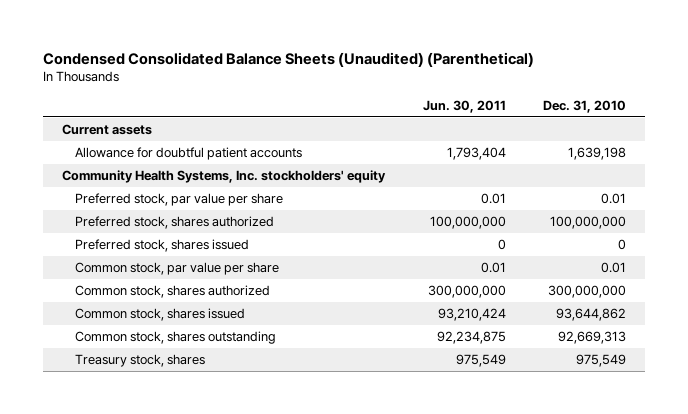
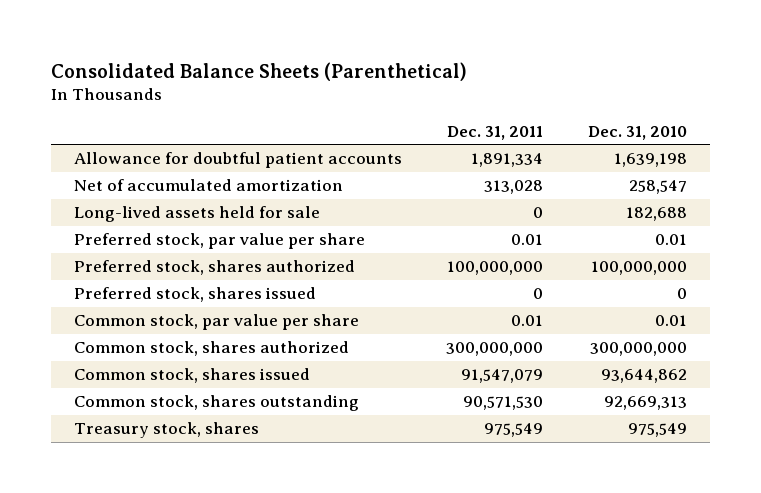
- Condensed Consolidated Balance Sheets (Unaudited) (Parenthetical)
+ Consolidated Balance Sheets (Parenthetical)
- | Jun. 30, 2011 | Dec. 31, 2010
+ | Dec. 31, 2011 | Dec. 31, 2010
- Current assets
- Community Health Systems, Inc. stockholders' equity
+ Net of accumulated amortization | 313,028 | 258,547
+ Long-lived assets held for sale | 0 | 182,688

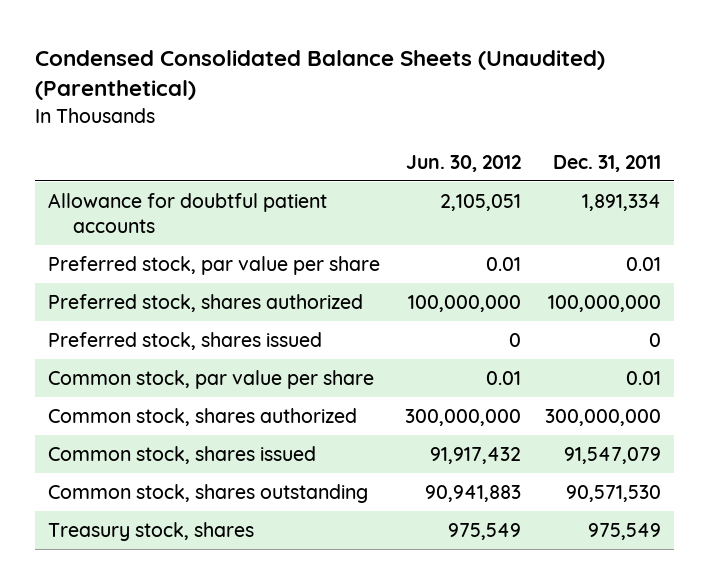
- Consolidated Balance Sheets (Parenthetical)
+ Condensed Consolidated Balance Sheets (Unaudited) (Parenthetical)
- | Dec. 31, 2011 | Dec. 31, 2010
+ | Jun. 30, 2012 | Dec. 31, 2011
- Net of accumulated amortization | 313,028 | 258,547
- Long-lived assets held for sale | 0 | 182,688

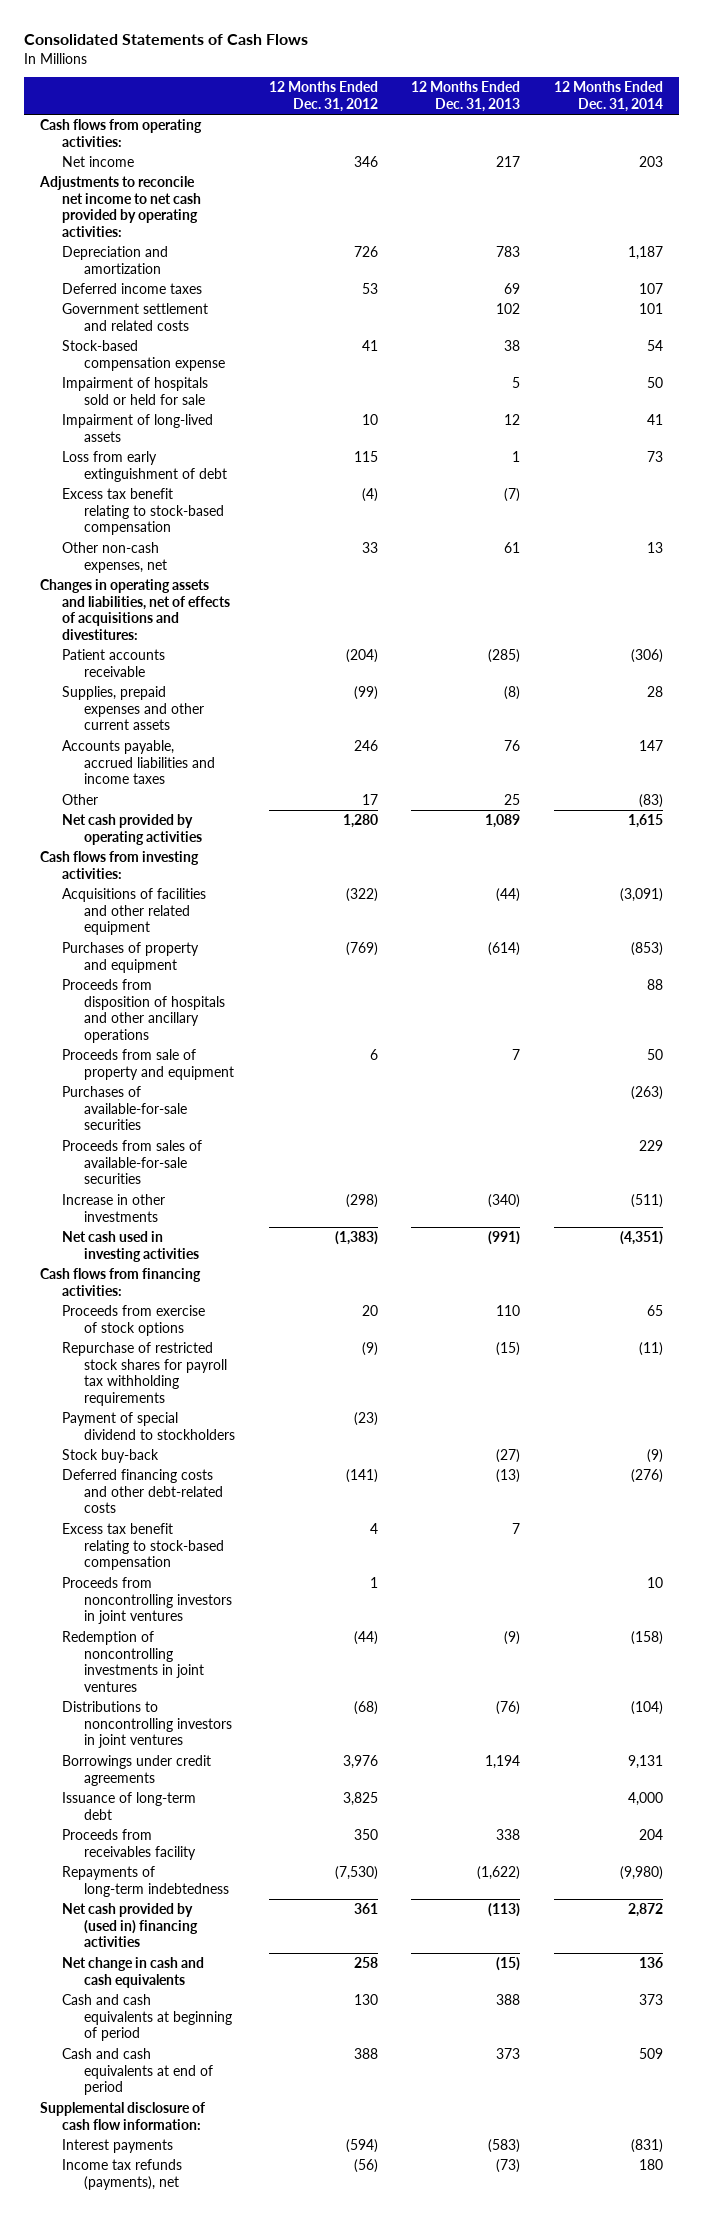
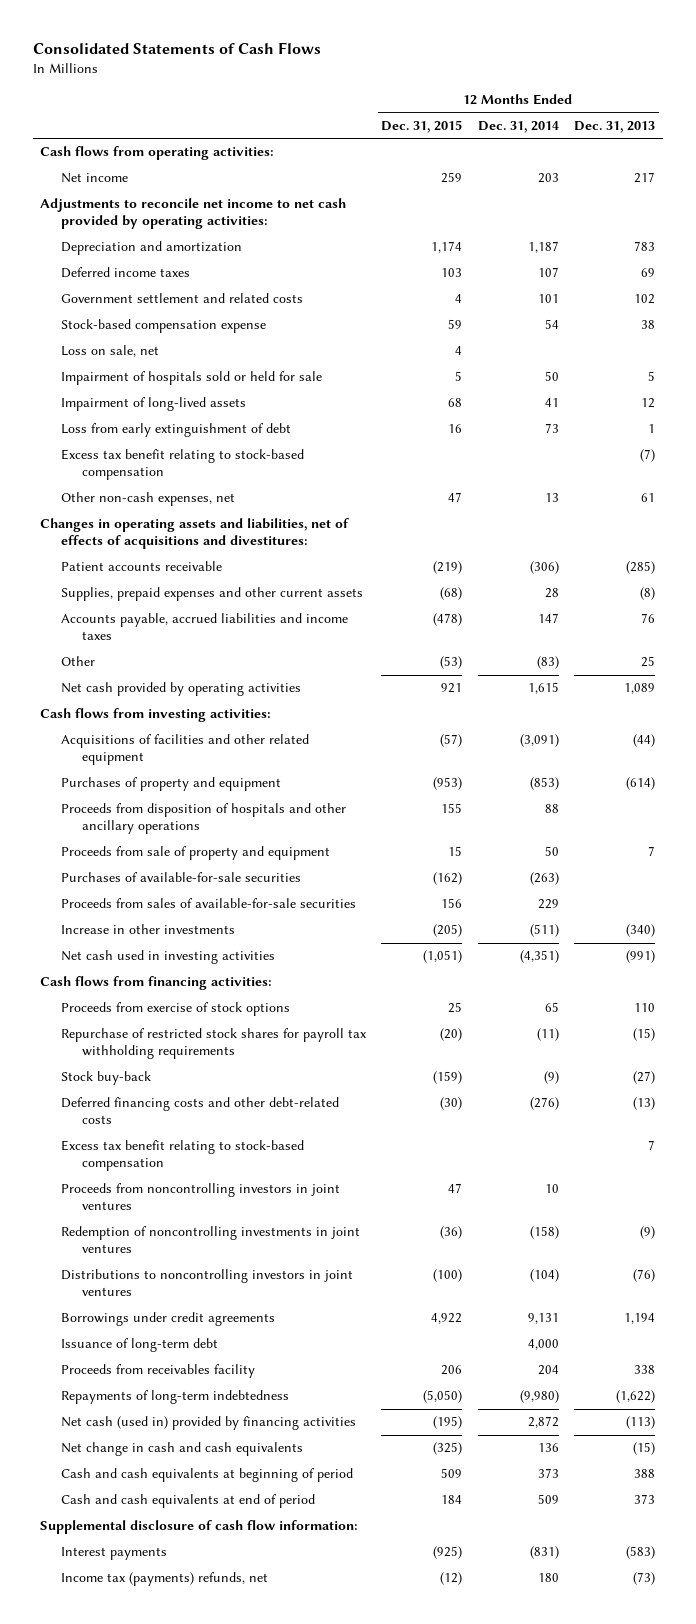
- | 12 Months Ended Dec. 31, 2012 | 12 Months Ended Dec. 31, 2013 | 12 Months Ended Dec. 31, 2014
+ | 12 Months Ended Dec. 31, 2015 | 12 Months Ended Dec. 31, 2014 | 12 Months Ended Dec. 31, 2013
+ Loss on sale, net | 4 | |
- Payment of special dividend to stockholders | (23) | |
- Net cash provided by (used in) financing activities | 361 | (113) | 2,872
+ Net cash (used in) provided by financing activities | (195) | 2,872 | (113)
- Income tax refunds (payments), net | (56) | (73) | 180
+ Income tax (payments) refunds, net | (12) | 180 | (73)

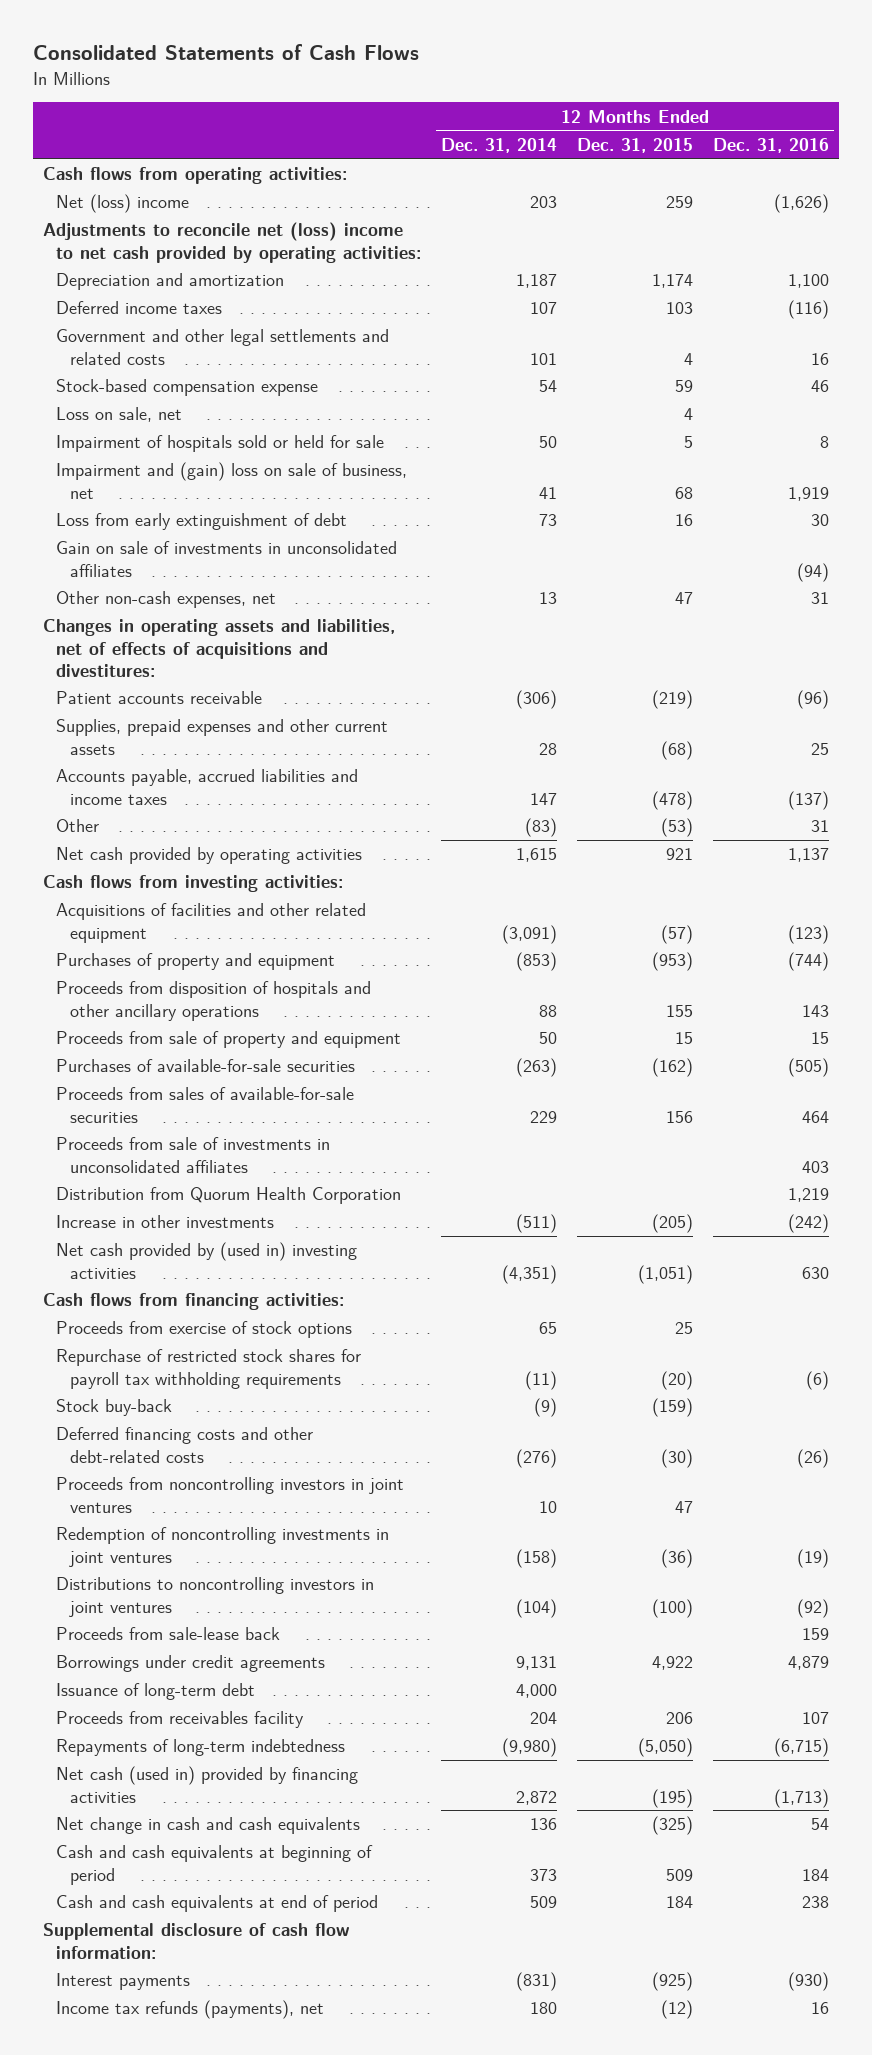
- | 12 Months Ended Dec. 31, 2015 | 12 Months Ended Dec. 31, 2014 | 12 Months Ended Dec. 31, 2013
+ | 12 Months Ended Dec. 31, 2014 | 12 Months Ended Dec. 31, 2015 | 12 Months Ended Dec. 31, 2016
- Net income | 259 | 203 | 217
- Adjustments to reconcile net income to net cash provided by operating activities:
+ Net (loss) income | 203 | 259 | (1,626)
+ Adjustments to reconcile net (loss) income to net cash provided by operating activities:
- Government settlement and related costs | 4 | 101 | 102
+ Government and other legal settlements and related costs | 101 | 4 | 16
- Impairment of long-lived assets | 68 | 41 | 12
+ Impairment and (gain) loss on sale of business, net | 41 | 68 | 1,919
- Excess tax benefit relating to stock-based compensation | | | (7)
+ Gain on sale of investments in unconsolidated affiliates | | | (94)
+ Proceeds from sale of investments in unconsolidated affiliates | | | 403
+ Distribution from Quorum Health Corporation | | | 1,219
- Net cash used in investing activities | (1,051) | (4,351) | (991)
+ Net cash provided by (used in) investing activities | (4,351) | (1,051) | 630
- Excess tax benefit relating to stock-based compensation | | | 7
+ Proceeds from sale-lease back | | | 159
- Income tax (payments) refunds, net | (12) | 180 | (73)
+ Income tax refunds (payments), net | 180 | (12) | 16

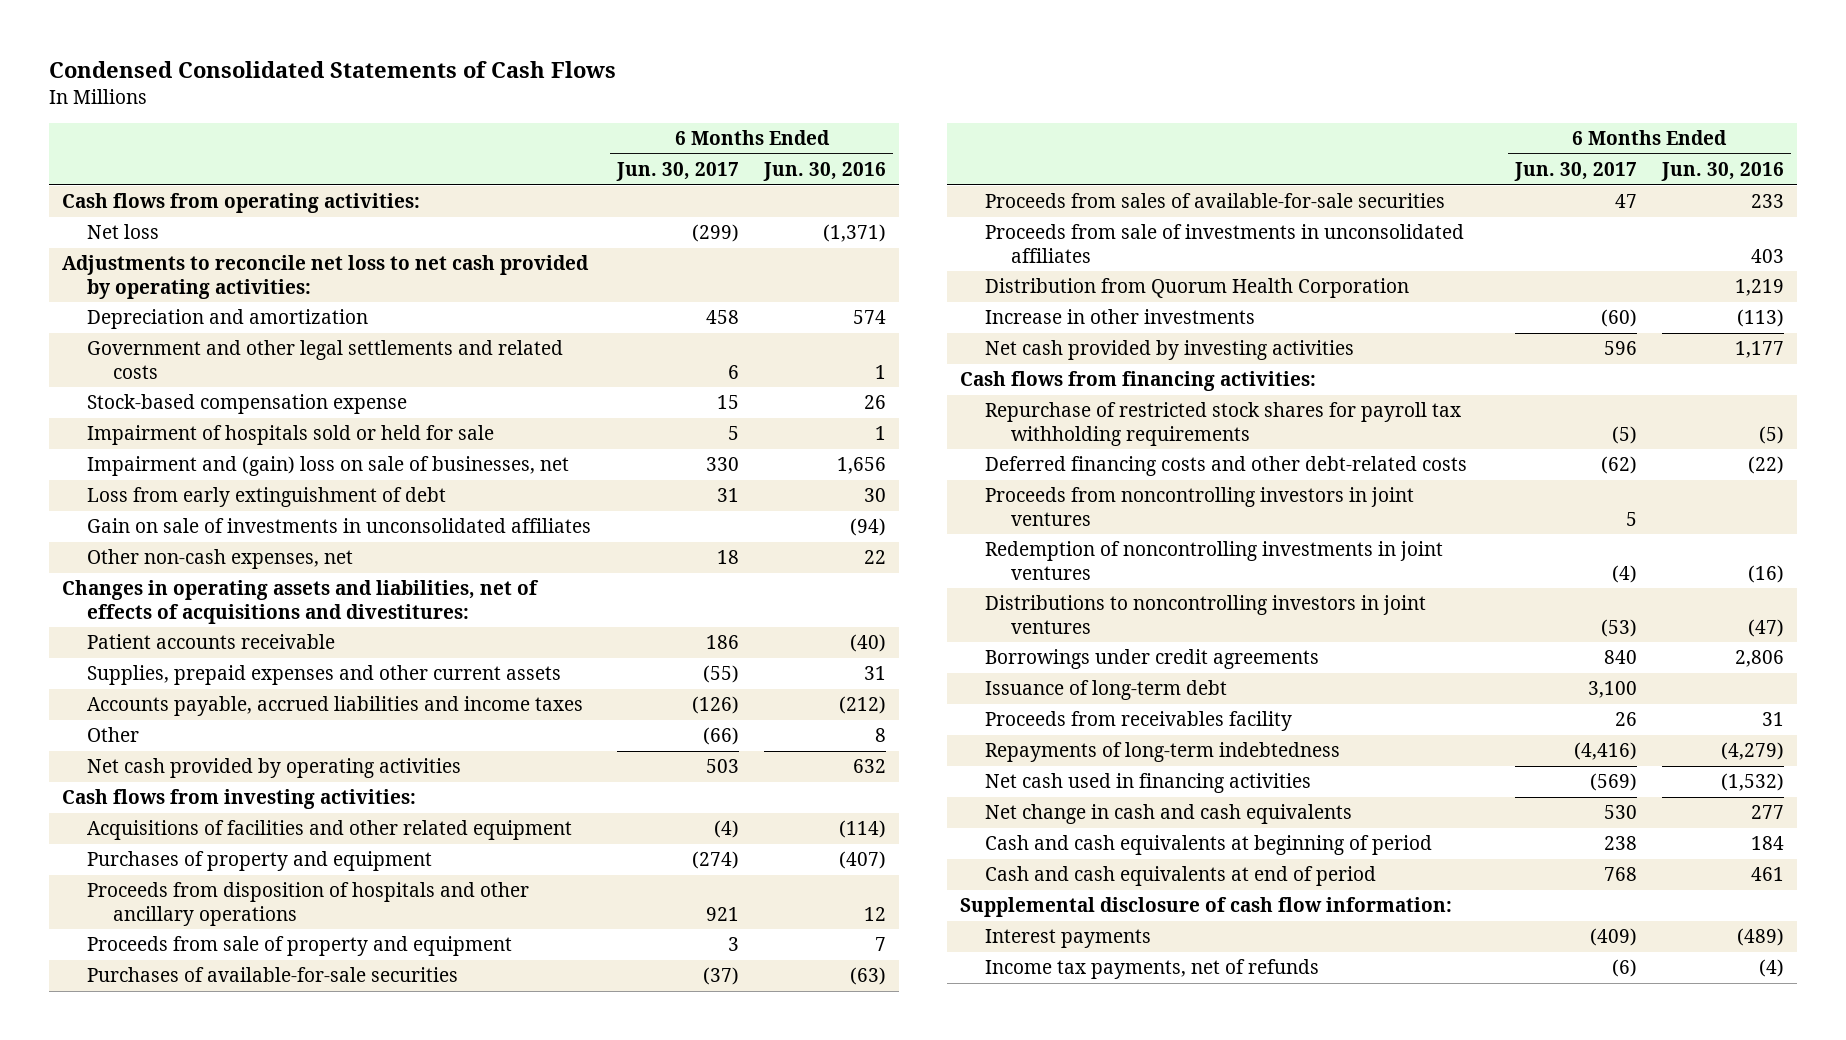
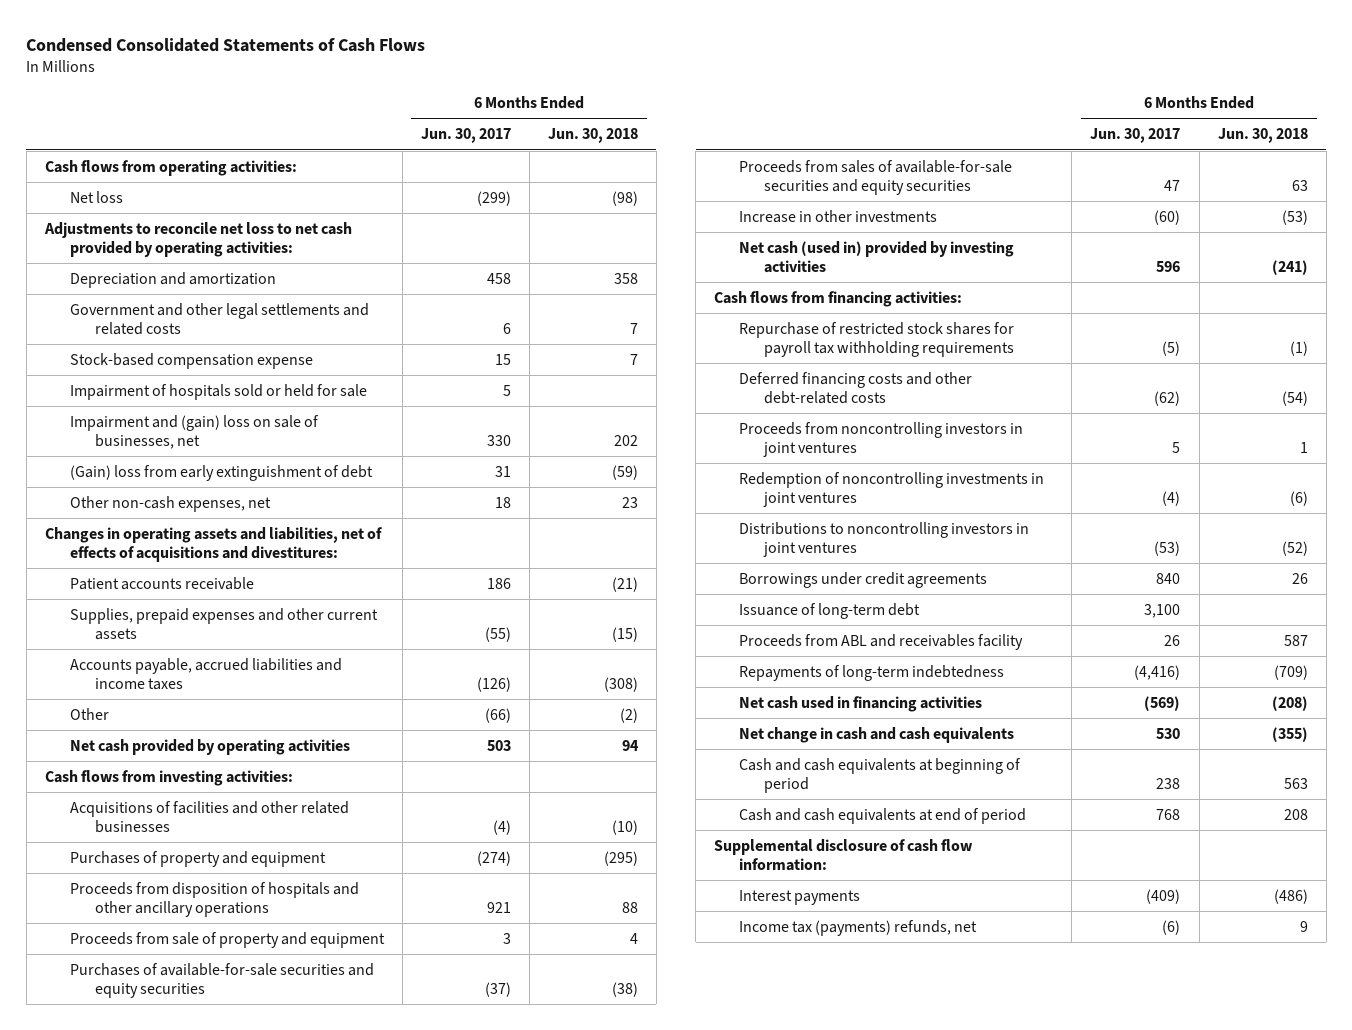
- | 6 Months Ended Jun. 30, 2017 | 6 Months Ended Jun. 30, 2016
+ | 6 Months Ended Jun. 30, 2017 | 6 Months Ended Jun. 30, 2018
- Loss from early extinguishment of debt | 31 | 30
- Gain on sale of investments in unconsolidated affiliates | | (94)
+ (Gain) loss from early extinguishment of debt | 31 | (59)
- Acquisitions of facilities and other related equipment | (4) | (114)
+ Acquisitions of facilities and other related businesses | (4) | (10)
- Purchases of available-for-sale securities | (37) | (63)
- Proceeds from sales of available-for-sale securities | 47 | 233
- Proceeds from sale of investments in unconsolidated affiliates | | 403
- Distribution from Quorum Health Corporation | | 1,219
+ Purchases of available-for-sale securities and equity securities | (37) | (38)
+ Proceeds from sales of available-for-sale securities and equity securities | 47 | 63
- Net cash provided by investing activities | 596 | 1,177
+ Net cash (used in) provided by investing activities | 596 | (241)
- Proceeds from receivables facility | 26 | 31
+ Proceeds from ABL and receivables facility | 26 | 587
- Income tax payments, net of refunds | (6) | (4)
+ Income tax (payments) refunds, net | (6) | 9

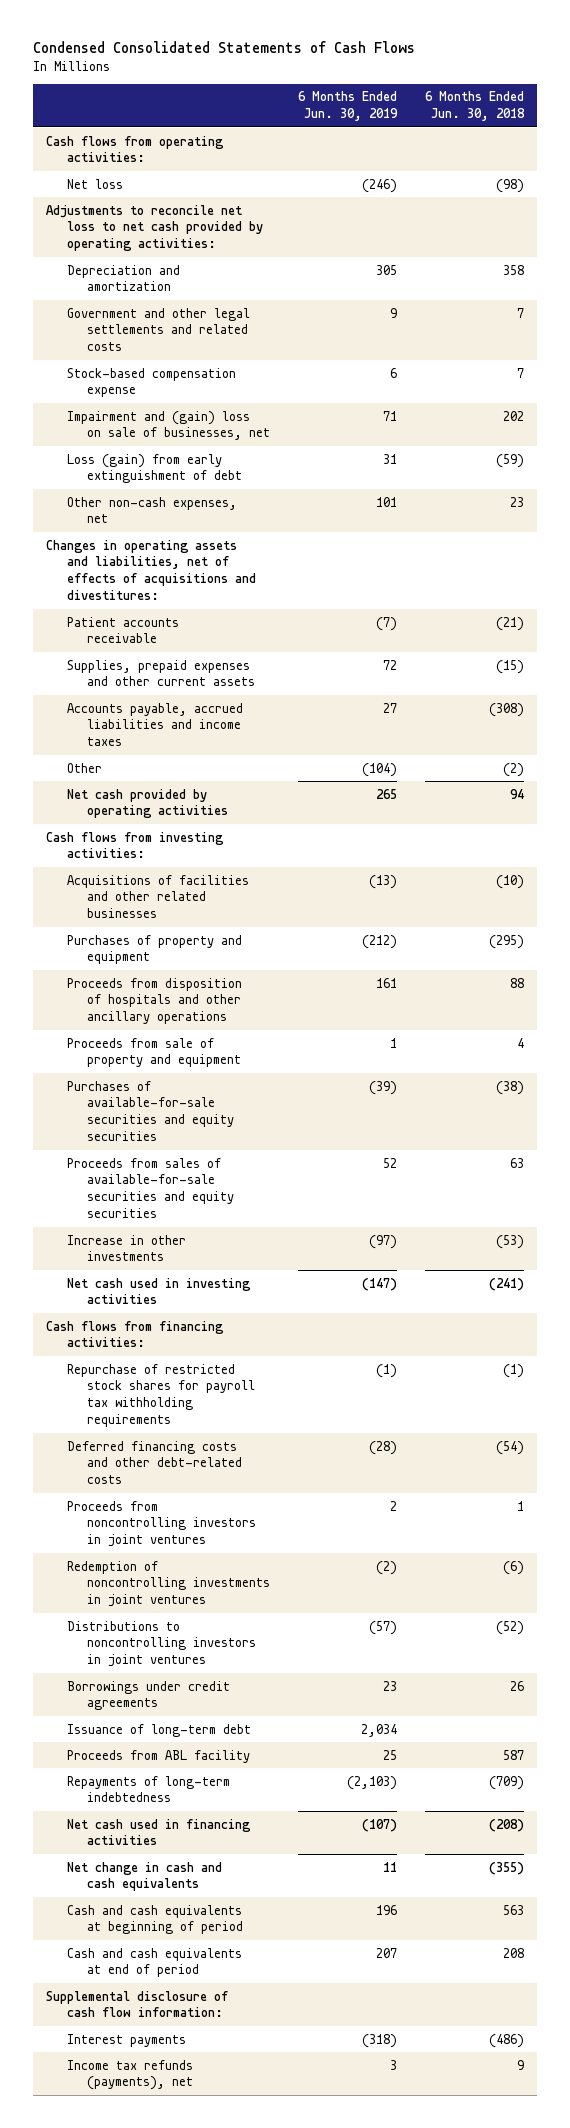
- | 6 Months Ended Jun. 30, 2017 | 6 Months Ended Jun. 30, 2018
+ | 6 Months Ended Jun. 30, 2019 | 6 Months Ended Jun. 30, 2018
- Impairment of hospitals sold or held for sale | 5 |
- (Gain) loss from early extinguishment of debt | 31 | (59)
+ Loss (gain) from early extinguishment of debt | 31 | (59)
- Net cash (used in) provided by investing activities | 596 | (241)
+ Net cash used in investing activities | (147) | (241)
- Proceeds from ABL and receivables facility | 26 | 587
+ Proceeds from ABL facility | 25 | 587
- Income tax (payments) refunds, net | (6) | 9
+ Income tax refunds (payments), net | 3 | 9

